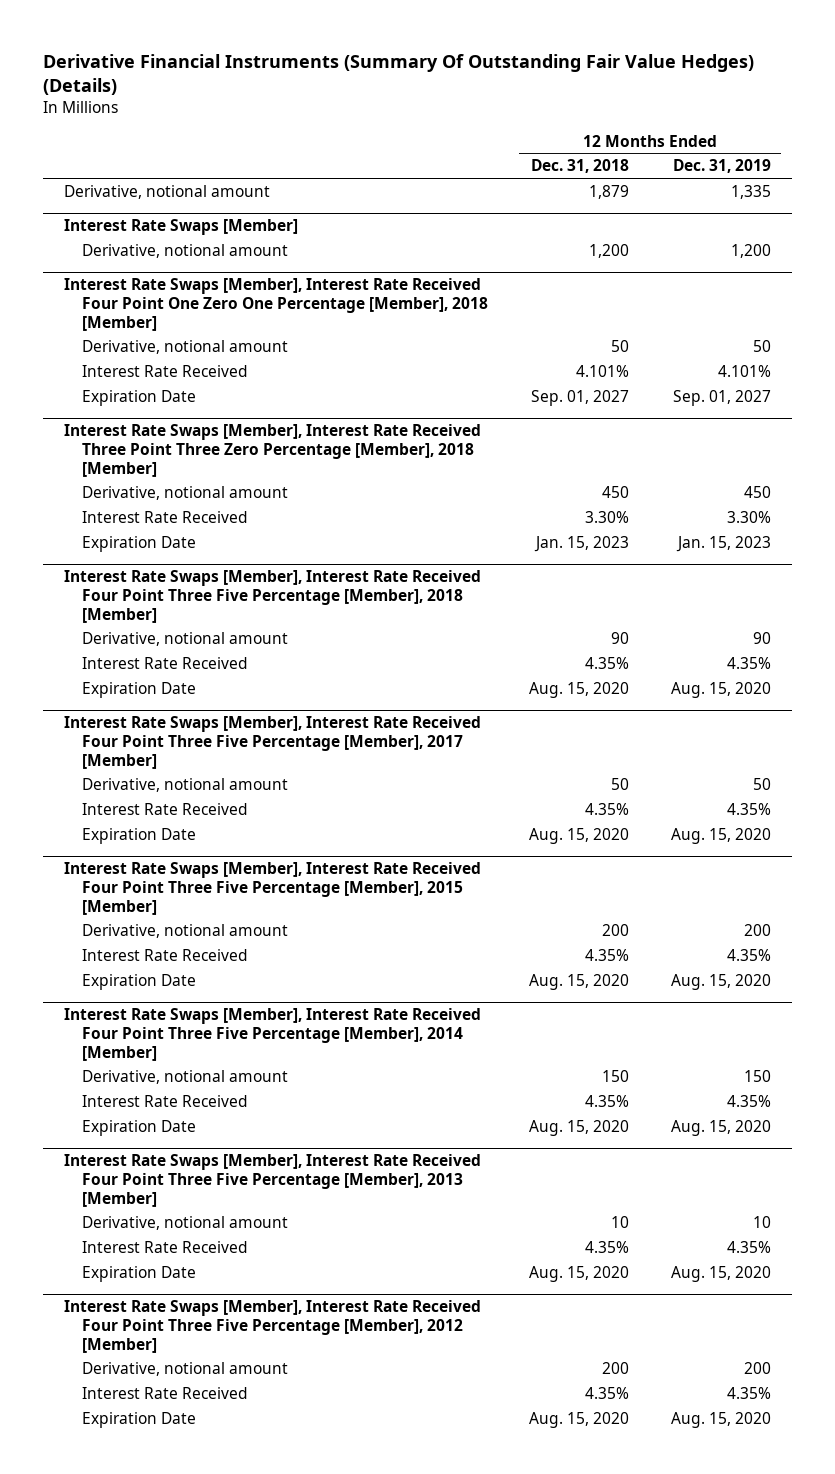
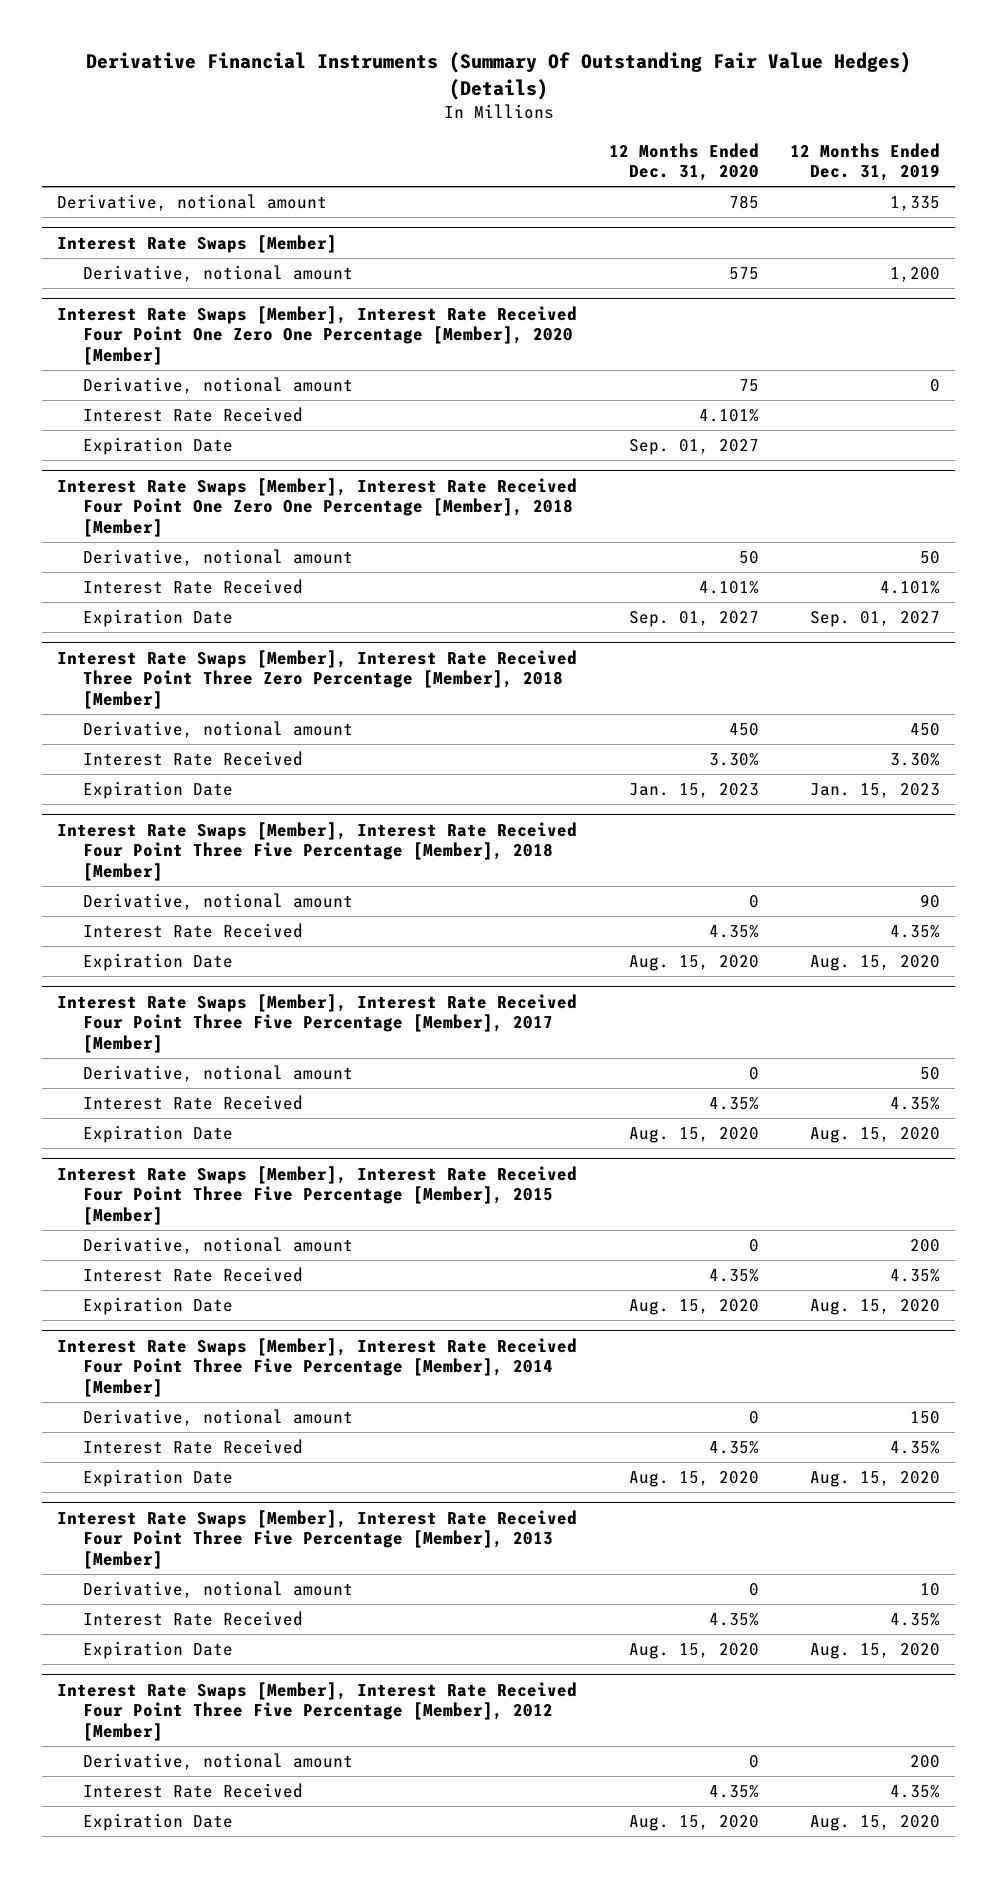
- | 12 Months Ended Dec. 31, 2018 | 12 Months Ended Dec. 31, 2019
+ | 12 Months Ended Dec. 31, 2020 | 12 Months Ended Dec. 31, 2019
+ Interest Rate Swaps [Member], Interest Rate Received Four Point One Zero One Percentage [Member], 2020 [Member]
+ Derivative, notional amount | 75 | 0
+ Interest Rate Received | 4.101% |
+ Expiration Date | Sep. 01, 2027 |

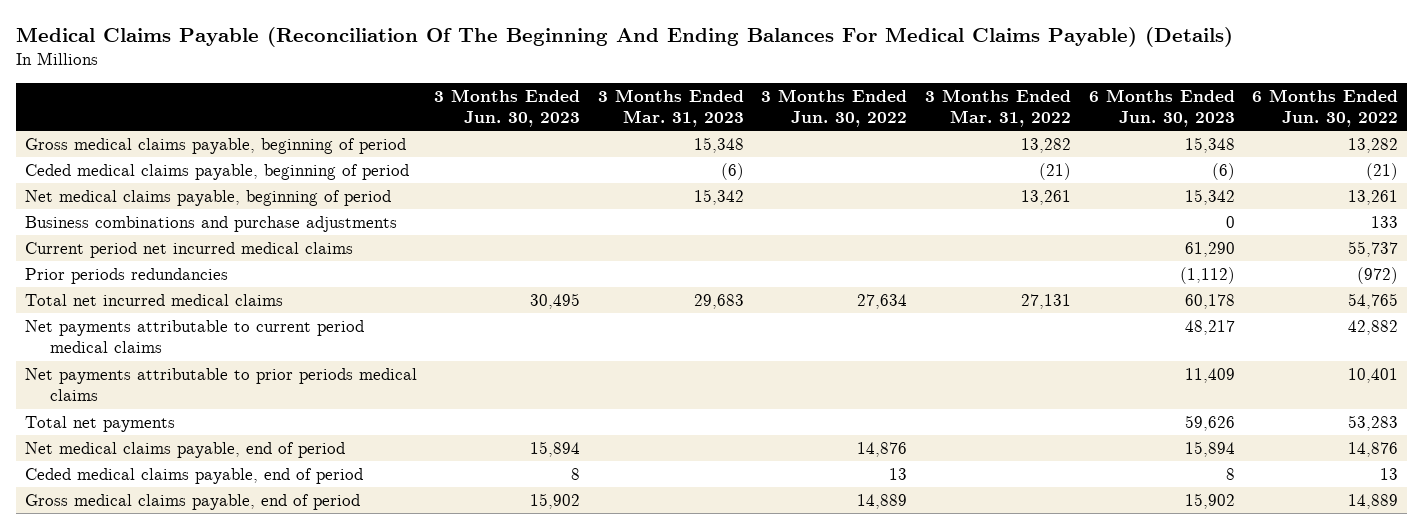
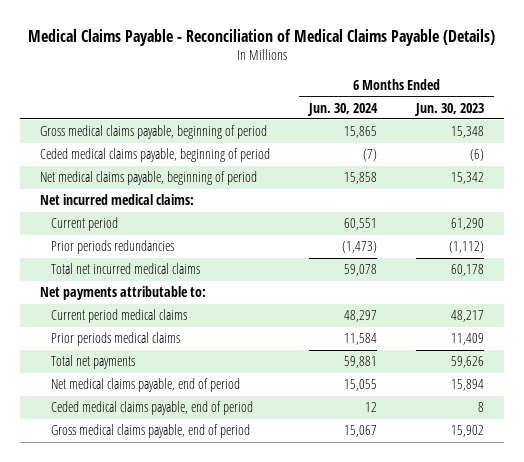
- Medical Claims Payable (Reconciliation Of The Beginning And Ending Balances For Medical Claims Payable) (Details)
+ Medical Claims Payable - Reconciliation of Medical Claims Payable (Details)
- | 3 Months Ended Jun. 30, 2023 | 3 Months Ended Mar. 31, 2023 | 3 Months Ended Jun. 30, 2022 | 3 Months Ended Mar. 31, 2022 | 6 Months Ended Jun. 30, 2023 | 6 Months Ended Jun. 30, 2022
+ | 6 Months Ended Jun. 30, 2024 | 6 Months Ended Jun. 30, 2023
- Business combinations and purchase adjustments | | | | | 0 | 133
- Current period net incurred medical claims | | | | | 61,290 | 55,737
+ Net incurred medical claims:
+ Current period | 60,551 | 61,290
- Net payments attributable to current period medical claims | | | | | 48,217 | 42,882
- Net payments attributable to prior periods medical claims | | | | | 11,409 | 10,401
+ Net payments attributable to:
+ Current period medical claims | 48,297 | 48,217
+ Prior periods medical claims | 11,584 | 11,409

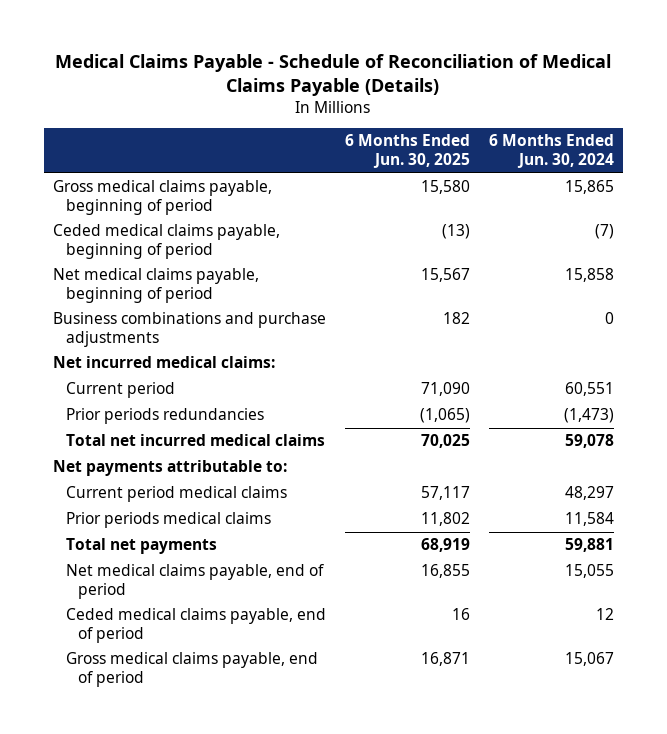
- Medical Claims Payable - Reconciliation of Medical Claims Payable (Details)
+ Medical Claims Payable - Schedule of Reconciliation of Medical Claims Payable (Details)
- | 6 Months Ended Jun. 30, 2024 | 6 Months Ended Jun. 30, 2023
+ | 6 Months Ended Jun. 30, 2025 | 6 Months Ended Jun. 30, 2024
+ Business combinations and purchase adjustments | 182 | 0

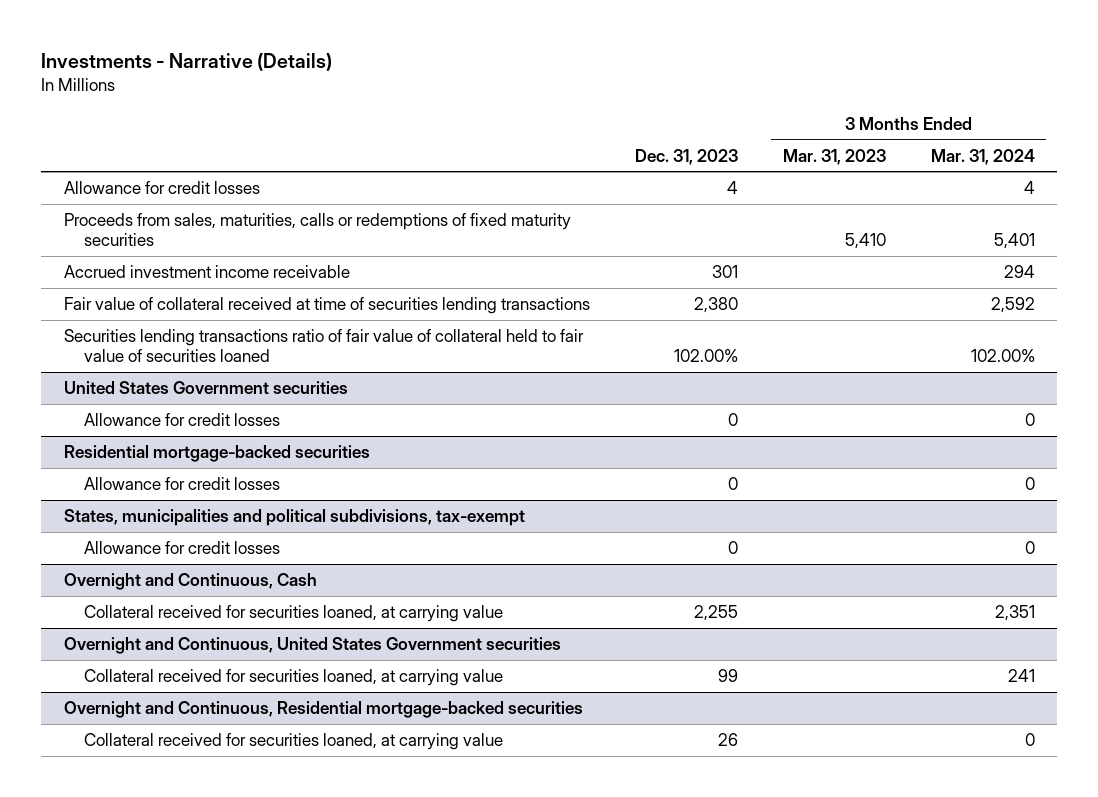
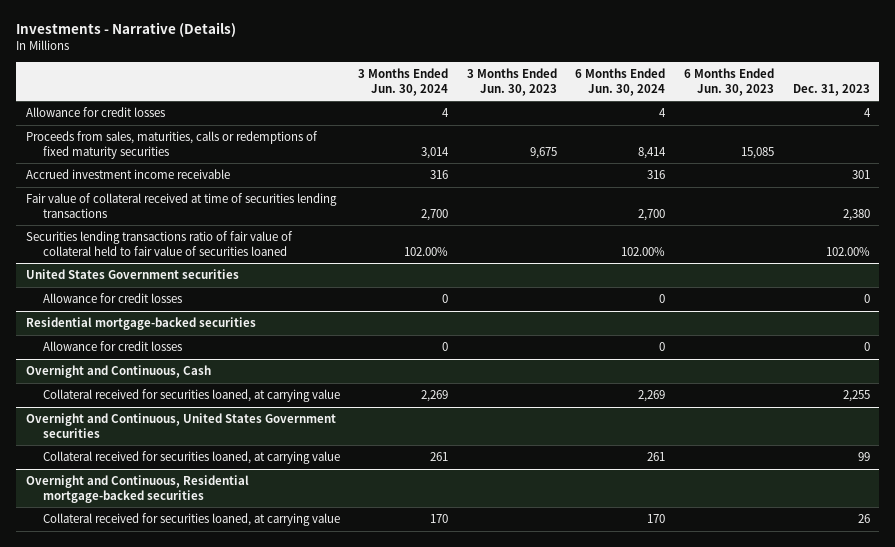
- | Dec. 31, 2023 | 3 Months Ended Mar. 31, 2023 | 3 Months Ended Mar. 31, 2024
+ | 3 Months Ended Jun. 30, 2024 | 3 Months Ended Jun. 30, 2023 | 6 Months Ended Jun. 30, 2024 | 6 Months Ended Jun. 30, 2023 | Dec. 31, 2023
- States, municipalities and political subdivisions, tax-exempt
- Allowance for credit losses | 0 | | 0

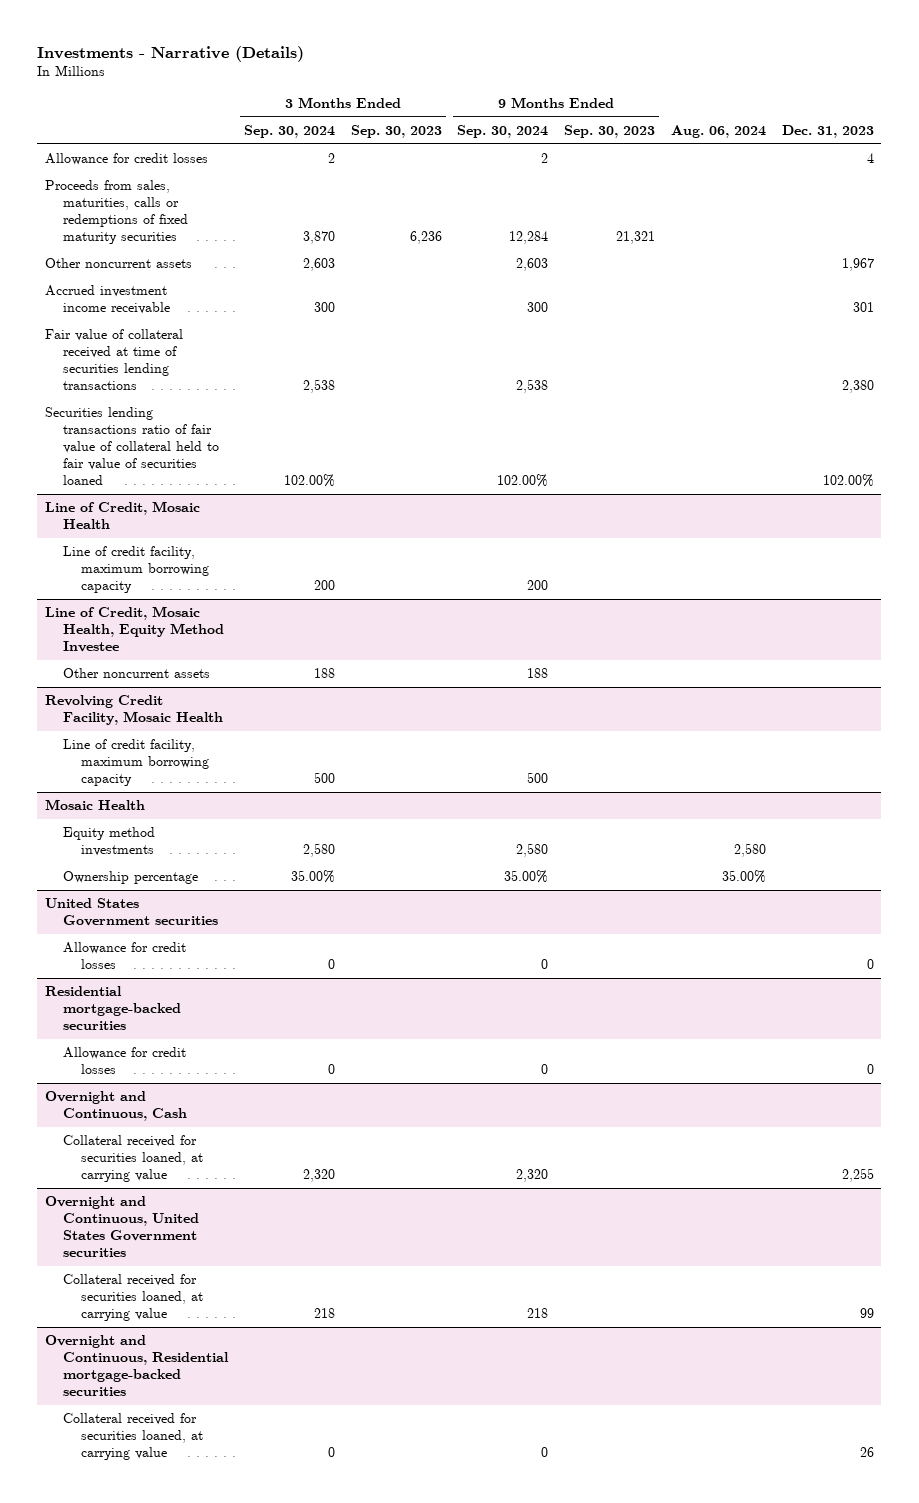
- | 3 Months Ended Jun. 30, 2024 | 3 Months Ended Jun. 30, 2023 | 6 Months Ended Jun. 30, 2024 | 6 Months Ended Jun. 30, 2023 | Dec. 31, 2023
+ | 3 Months Ended Sep. 30, 2024 | 3 Months Ended Sep. 30, 2023 | 9 Months Ended Sep. 30, 2024 | 9 Months Ended Sep. 30, 2023 | Aug. 06, 2024 | Dec. 31, 2023
+ Other noncurrent assets | 2,603 | | 2,603 | | | 1,967
+ Line of Credit, Mosaic Health
+ Line of credit facility, maximum borrowing capacity | 200 | | 200 | | |
+ Line of Credit, Mosaic Health, Equity Method Investee
+ Other noncurrent assets | 188 | | 188 | | |
+ Revolving Credit Facility, Mosaic Health
+ Line of credit facility, maximum borrowing capacity | 500 | | 500 | | |
+ Mosaic Health
+ Equity method investments | 2,580 | | 2,580 | | 2,580 |
+ Ownership percentage | 35.00% | | 35.00% | | 35.00% |

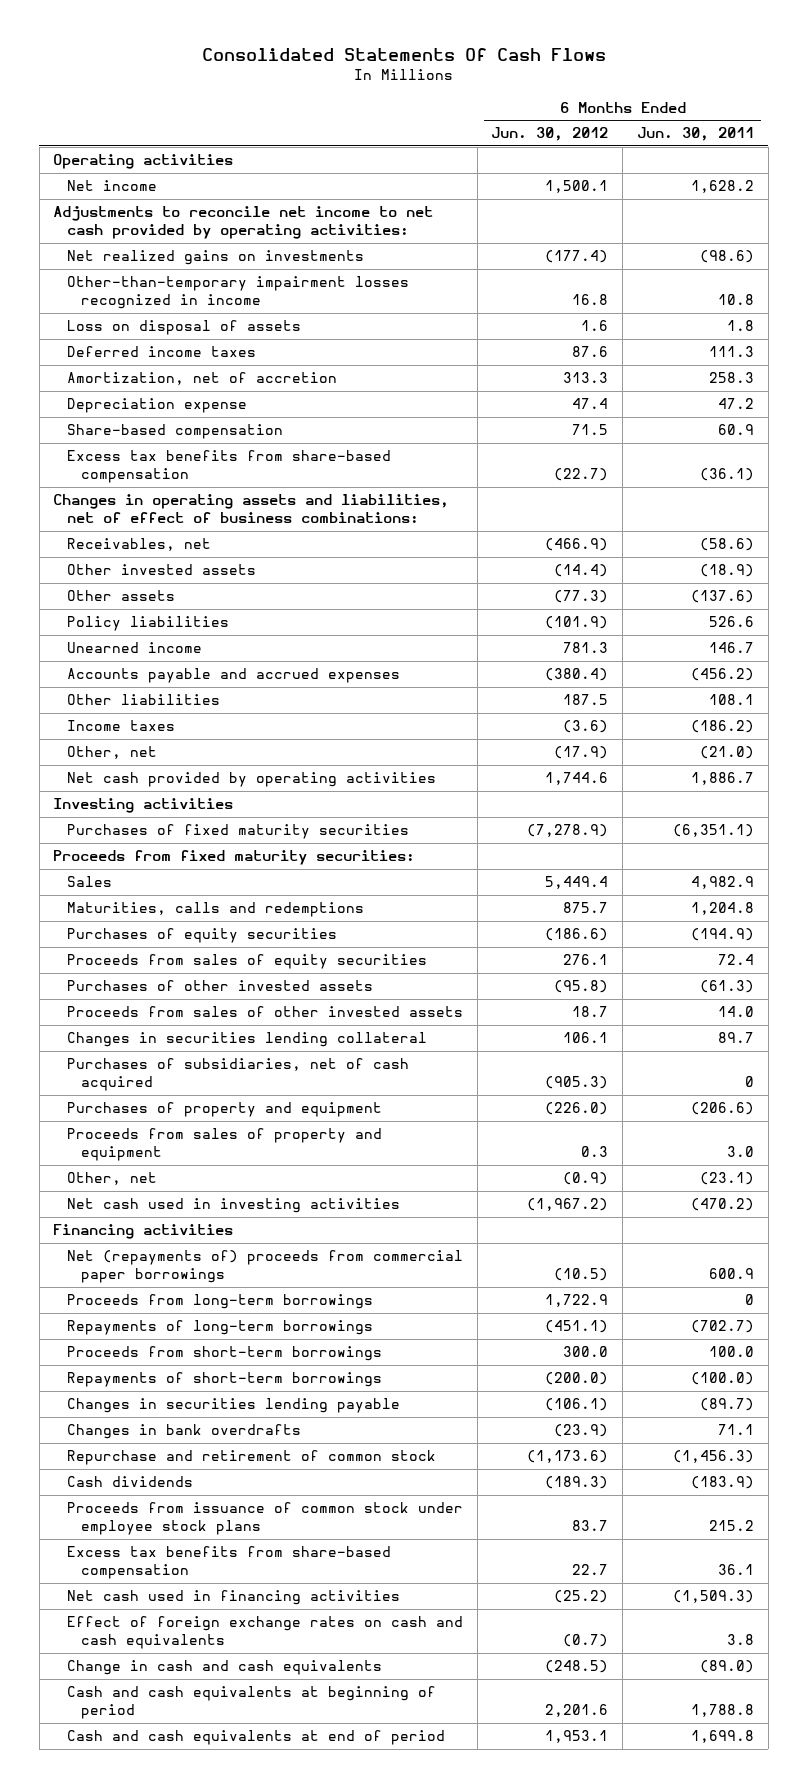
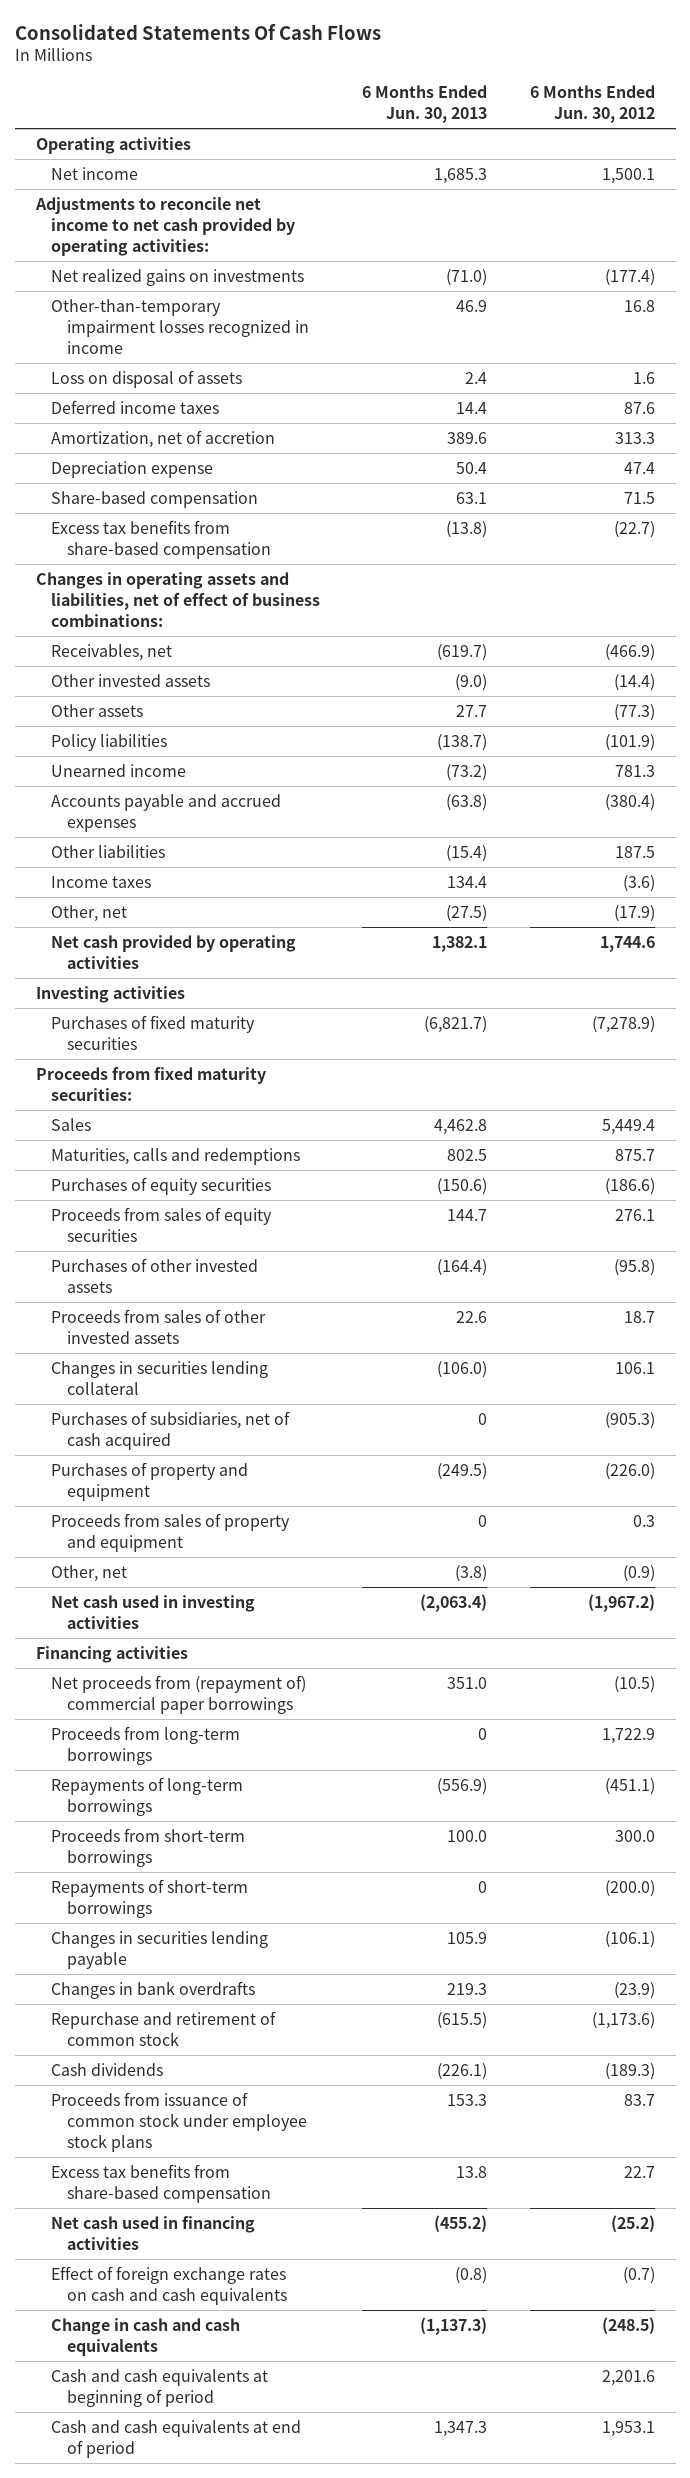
- | 6 Months Ended Jun. 30, 2012 | 6 Months Ended Jun. 30, 2011
+ | 6 Months Ended Jun. 30, 2013 | 6 Months Ended Jun. 30, 2012
- Net (repayments of) proceeds from commercial paper borrowings | (10.5) | 600.9
+ Net proceeds from (repayment of) commercial paper borrowings | 351.0 | (10.5)

